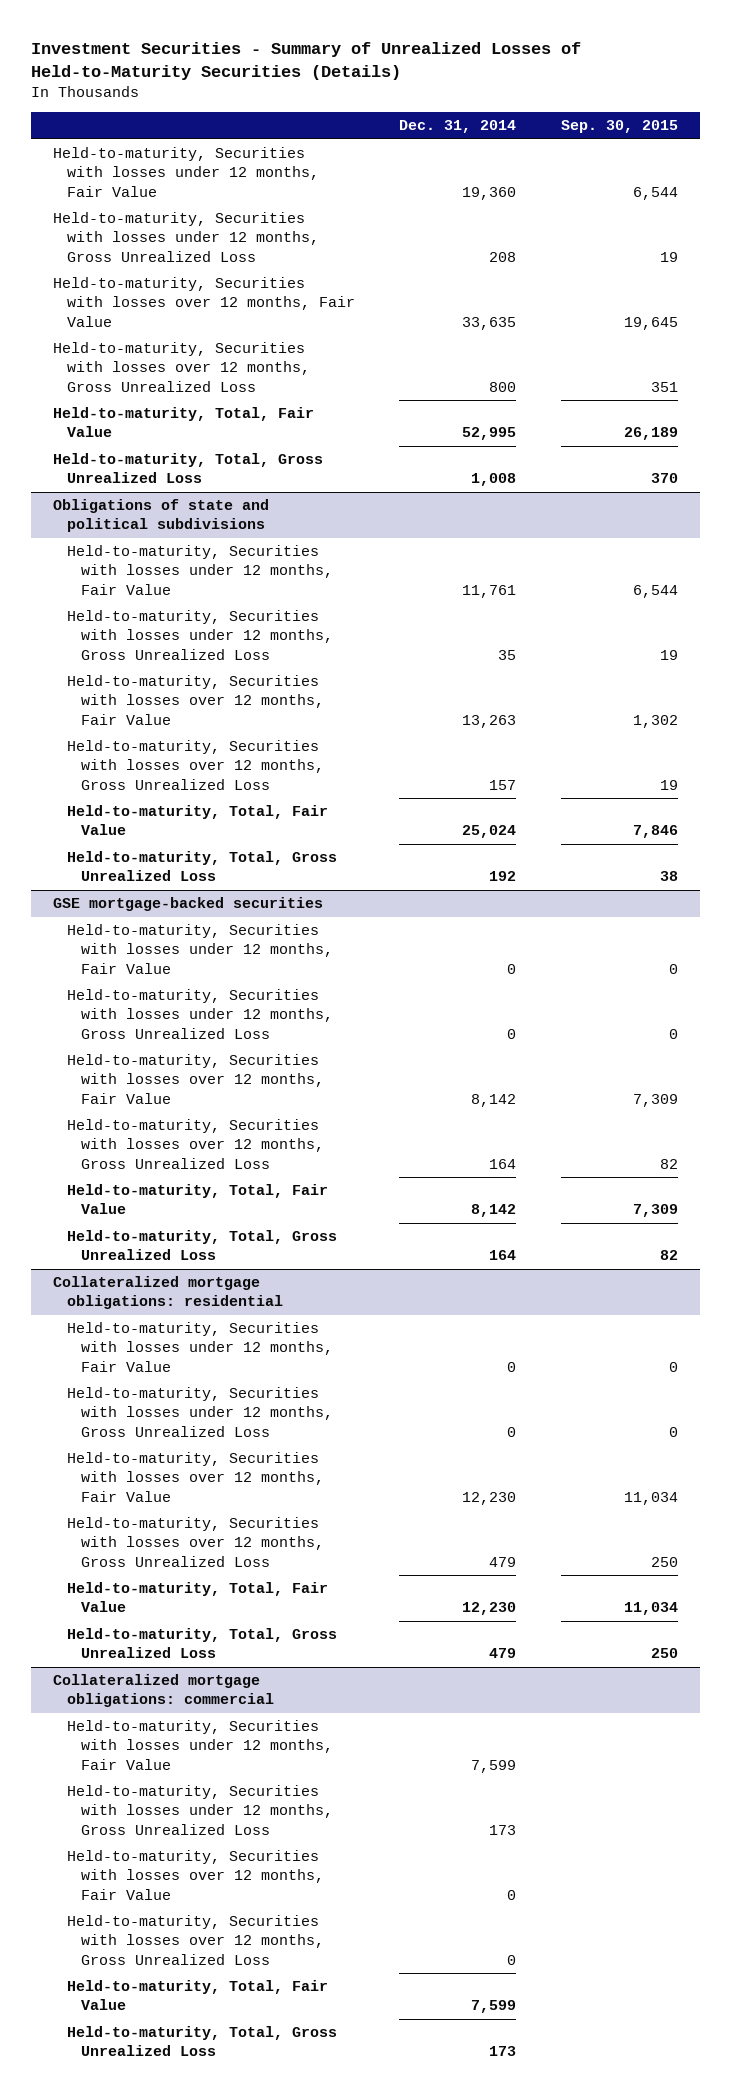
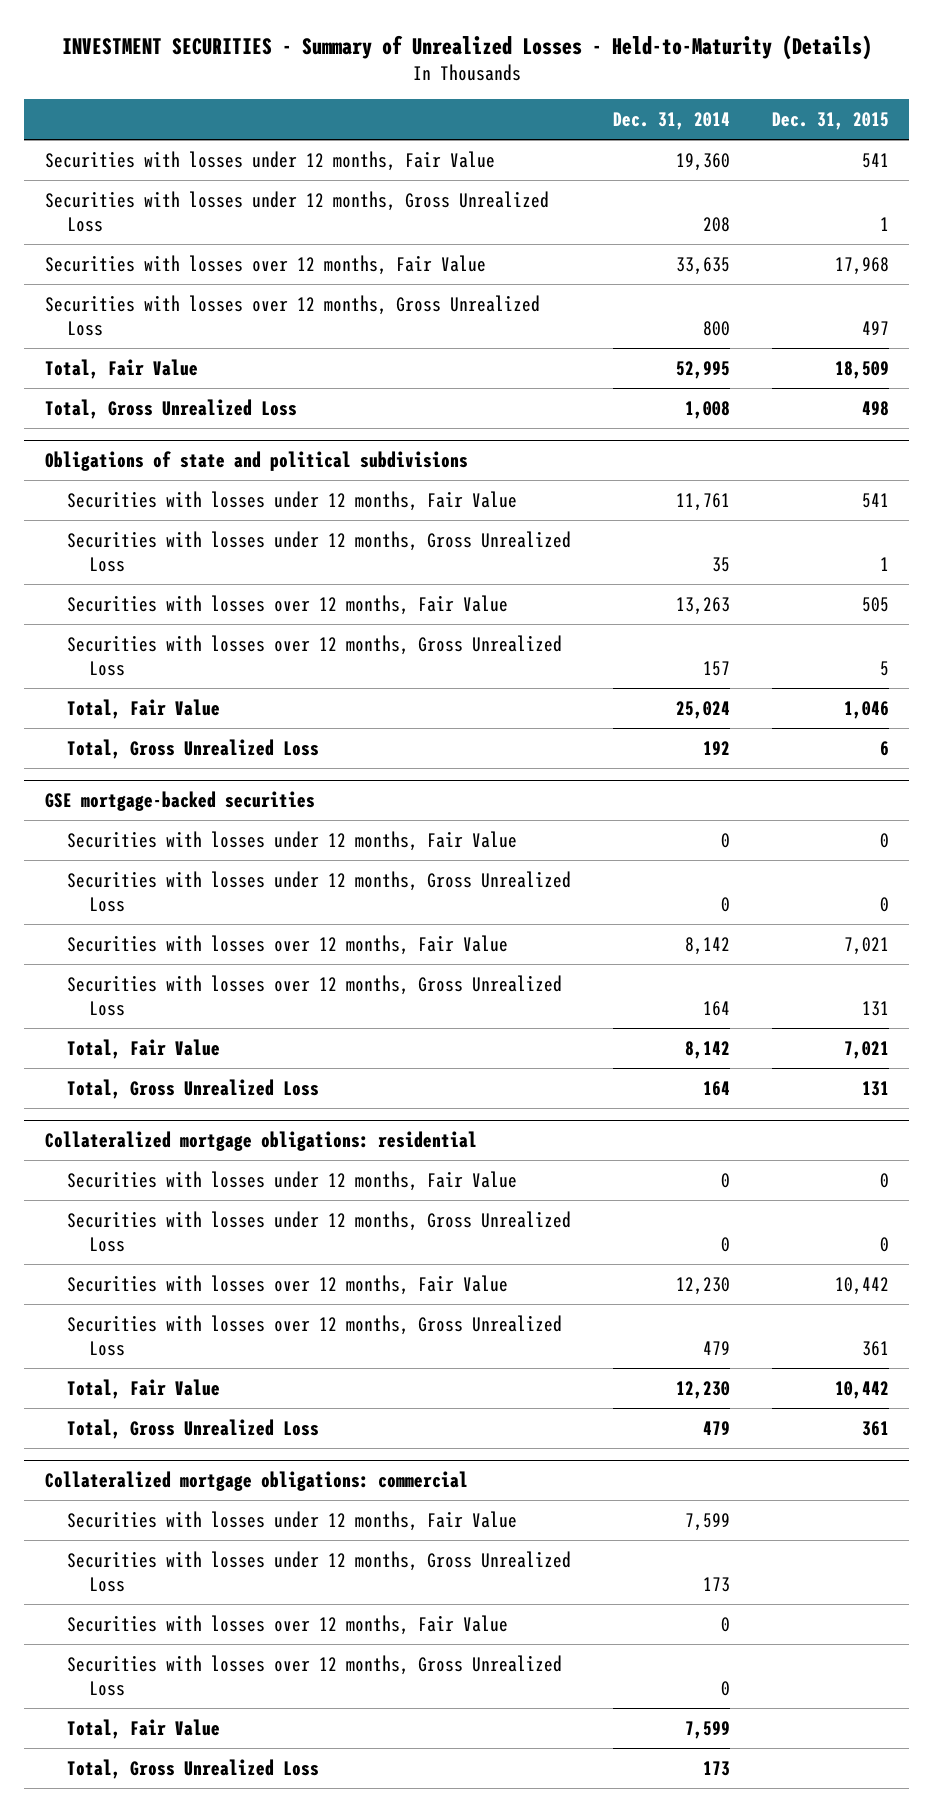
- Investment Securities - Summary of Unrealized Losses of Held-to-Maturity Securities (Details)
+ INVESTMENT SECURITIES - Summary of Unrealized Losses - Held-to-Maturity (Details)
- | Dec. 31, 2014 | Sep. 30, 2015
+ | Dec. 31, 2014 | Dec. 31, 2015
- Held-to-maturity, Securities with losses under 12 months, Fair Value | 19,360 | 6,544
- Held-to-maturity, Securities with losses under 12 months, Gross Unrealized Loss | 208 | 19
- Held-to-maturity, Securities with losses over 12 months, Fair Value | 33,635 | 19,645
- Held-to-maturity, Securities with losses over 12 months, Gross Unrealized Loss | 800 | 351
- Held-to-maturity, Total, Fair Value | 52,995 | 26,189
- Held-to-maturity, Total, Gross Unrealized Loss | 1,008 | 370
+ Securities with losses under 12 months, Fair Value | 19,360 | 541
+ Securities with losses under 12 months, Gross Unrealized Loss | 208 | 1
+ Securities with losses over 12 months, Fair Value | 33,635 | 17,968
+ Securities with losses over 12 months, Gross Unrealized Loss | 800 | 497
+ Total, Fair Value | 52,995 | 18,509
+ Total, Gross Unrealized Loss | 1,008 | 498
@ Obligations of state and political subdivisions
- Held-to-maturity, Securities with losses under 12 months, Fair Value | 11,761 | 6,544
- Held-to-maturity, Securities with losses under 12 months, Gross Unrealized Loss | 35 | 19
- Held-to-maturity, Securities with losses over 12 months, Fair Value | 13,263 | 1,302
- Held-to-maturity, Securities with losses over 12 months, Gross Unrealized Loss | 157 | 19
- Held-to-maturity, Total, Fair Value | 25,024 | 7,846
- Held-to-maturity, Total, Gross Unrealized Loss | 192 | 38
+ Securities with losses under 12 months, Fair Value | 11,761 | 541
+ Securities with losses under 12 months, Gross Unrealized Loss | 35 | 1
+ Securities with losses over 12 months, Fair Value | 13,263 | 505
+ Securities with losses over 12 months, Gross Unrealized Loss | 157 | 5
+ Total, Fair Value | 25,024 | 1,046
+ Total, Gross Unrealized Loss | 192 | 6
@ GSE mortgage-backed securities
- Held-to-maturity, Securities with losses under 12 months, Fair Value | 0 | 0
- Held-to-maturity, Securities with losses under 12 months, Gross Unrealized Loss | 0 | 0
- Held-to-maturity, Securities with losses over 12 months, Fair Value | 8,142 | 7,309
- Held-to-maturity, Securities with losses over 12 months, Gross Unrealized Loss | 164 | 82
- Held-to-maturity, Total, Fair Value | 8,142 | 7,309
- Held-to-maturity, Total, Gross Unrealized Loss | 164 | 82
+ Securities with losses under 12 months, Fair Value | 0 | 0
+ Securities with losses under 12 months, Gross Unrealized Loss | 0 | 0
+ Securities with losses over 12 months, Fair Value | 8,142 | 7,021
+ Securities with losses over 12 months, Gross Unrealized Loss | 164 | 131
+ Total, Fair Value | 8,142 | 7,021
+ Total, Gross Unrealized Loss | 164 | 131
@ Collateralized mortgage obligations: residential
- Held-to-maturity, Securities with losses under 12 months, Fair Value | 0 | 0
- Held-to-maturity, Securities with losses under 12 months, Gross Unrealized Loss | 0 | 0
- Held-to-maturity, Securities with losses over 12 months, Fair Value | 12,230 | 11,034
- Held-to-maturity, Securities with losses over 12 months, Gross Unrealized Loss | 479 | 250
- Held-to-maturity, Total, Fair Value | 12,230 | 11,034
- Held-to-maturity, Total, Gross Unrealized Loss | 479 | 250
+ Securities with losses under 12 months, Fair Value | 0 | 0
+ Securities with losses under 12 months, Gross Unrealized Loss | 0 | 0
+ Securities with losses over 12 months, Fair Value | 12,230 | 10,442
+ Securities with losses over 12 months, Gross Unrealized Loss | 479 | 361
+ Total, Fair Value | 12,230 | 10,442
+ Total, Gross Unrealized Loss | 479 | 361
@ Collateralized mortgage obligations: commercial
- Held-to-maturity, Securities with losses under 12 months, Fair Value | 7,599 |
- Held-to-maturity, Securities with losses under 12 months, Gross Unrealized Loss | 173 |
- Held-to-maturity, Securities with losses over 12 months, Fair Value | 0 |
- Held-to-maturity, Securities with losses over 12 months, Gross Unrealized Loss | 0 |
- Held-to-maturity, Total, Fair Value | 7,599 |
- Held-to-maturity, Total, Gross Unrealized Loss | 173 |
+ Securities with losses under 12 months, Fair Value | 7,599 |
+ Securities with losses under 12 months, Gross Unrealized Loss | 173 |
+ Securities with losses over 12 months, Fair Value | 0 |
+ Securities with losses over 12 months, Gross Unrealized Loss | 0 |
+ Total, Fair Value | 7,599 |
+ Total, Gross Unrealized Loss | 173 |

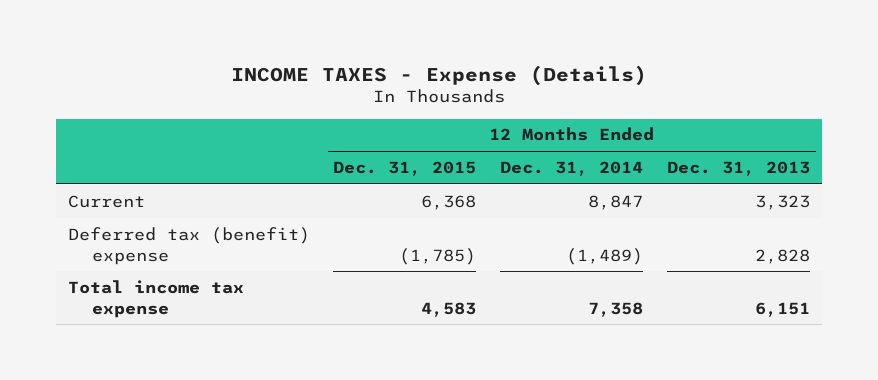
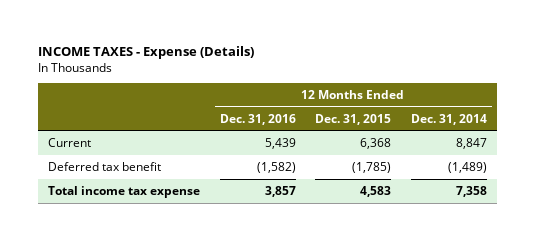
- | 12 Months Ended Dec. 31, 2015 | 12 Months Ended Dec. 31, 2014 | 12 Months Ended Dec. 31, 2013
+ | 12 Months Ended Dec. 31, 2016 | 12 Months Ended Dec. 31, 2015 | 12 Months Ended Dec. 31, 2014
- Deferred tax (benefit) expense | (1,785) | (1,489) | 2,828
+ Deferred tax benefit | (1,582) | (1,785) | (1,489)

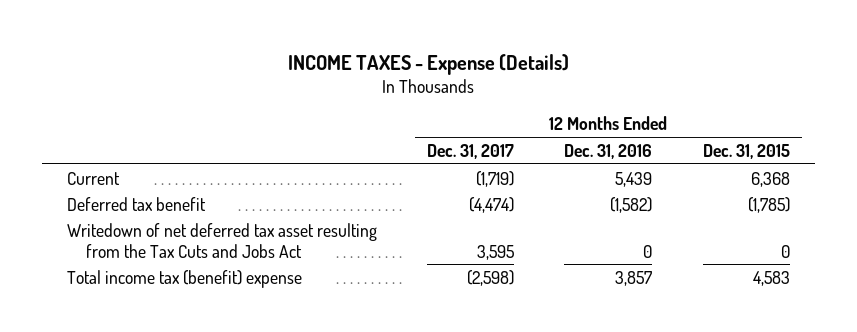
- | 12 Months Ended Dec. 31, 2016 | 12 Months Ended Dec. 31, 2015 | 12 Months Ended Dec. 31, 2014
+ | 12 Months Ended Dec. 31, 2017 | 12 Months Ended Dec. 31, 2016 | 12 Months Ended Dec. 31, 2015
- Total income tax expense | 3,857 | 4,583 | 7,358
+ Writedown of net deferred tax asset resulting from the Tax Cuts and Jobs Act | 3,595 | 0 | 0
+ Total income tax (benefit) expense | (2,598) | 3,857 | 4,583

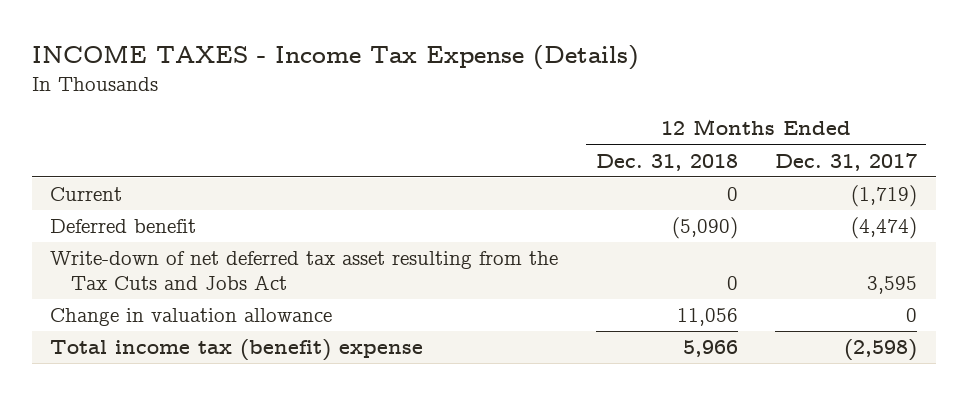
- INCOME TAXES - Expense (Details)
+ INCOME TAXES - Income Tax Expense (Details)
- | 12 Months Ended Dec. 31, 2017 | 12 Months Ended Dec. 31, 2016 | 12 Months Ended Dec. 31, 2015
+ | 12 Months Ended Dec. 31, 2018 | 12 Months Ended Dec. 31, 2017
- Deferred tax benefit | (4,474) | (1,582) | (1,785)
- Writedown of net deferred tax asset resulting from the Tax Cuts and Jobs Act | 3,595 | 0 | 0
+ Deferred benefit | (5,090) | (4,474)
+ Write-down of net deferred tax asset resulting from the Tax Cuts and Jobs Act | 0 | 3,595
+ Change in valuation allowance | 11,056 | 0

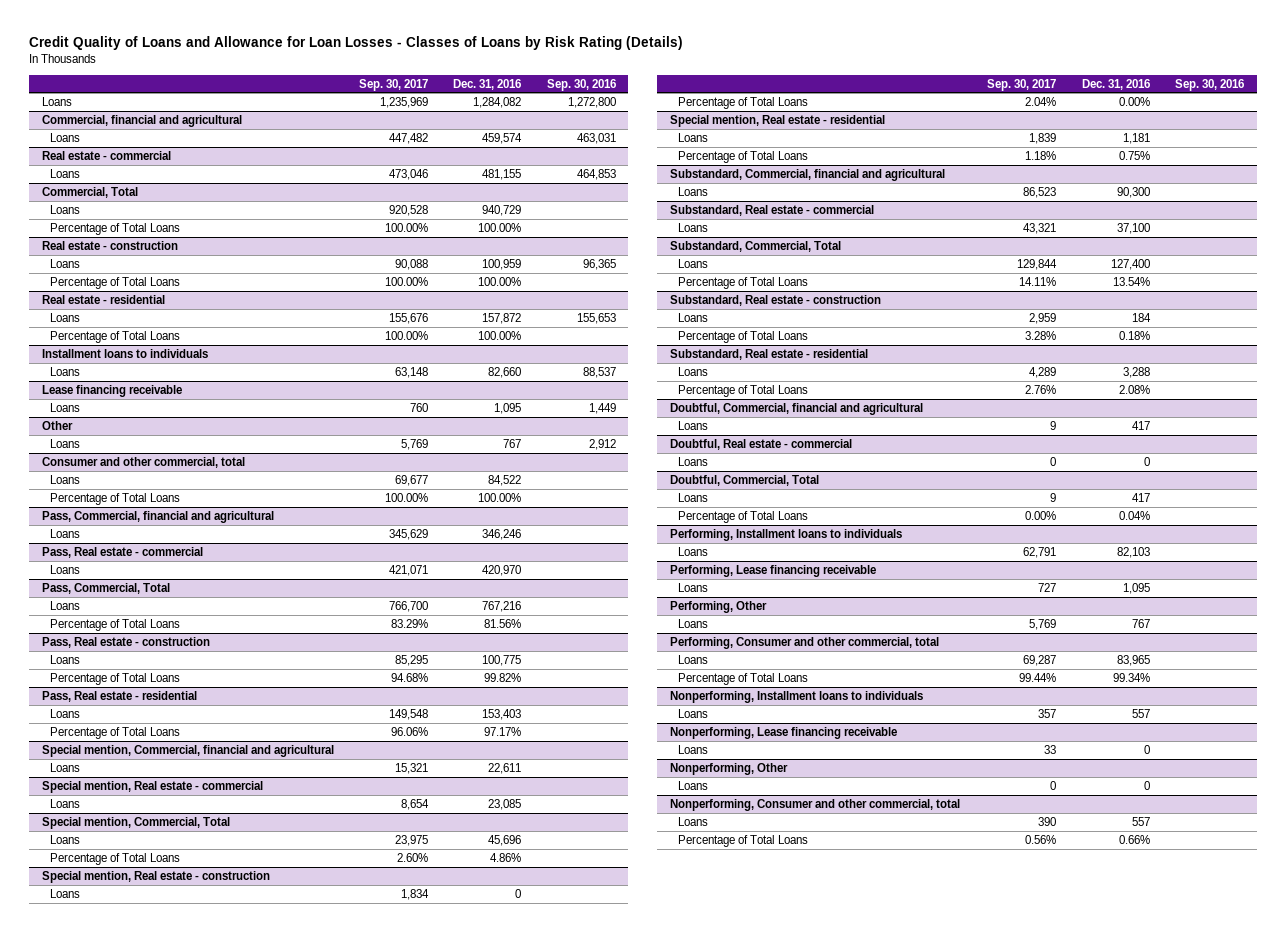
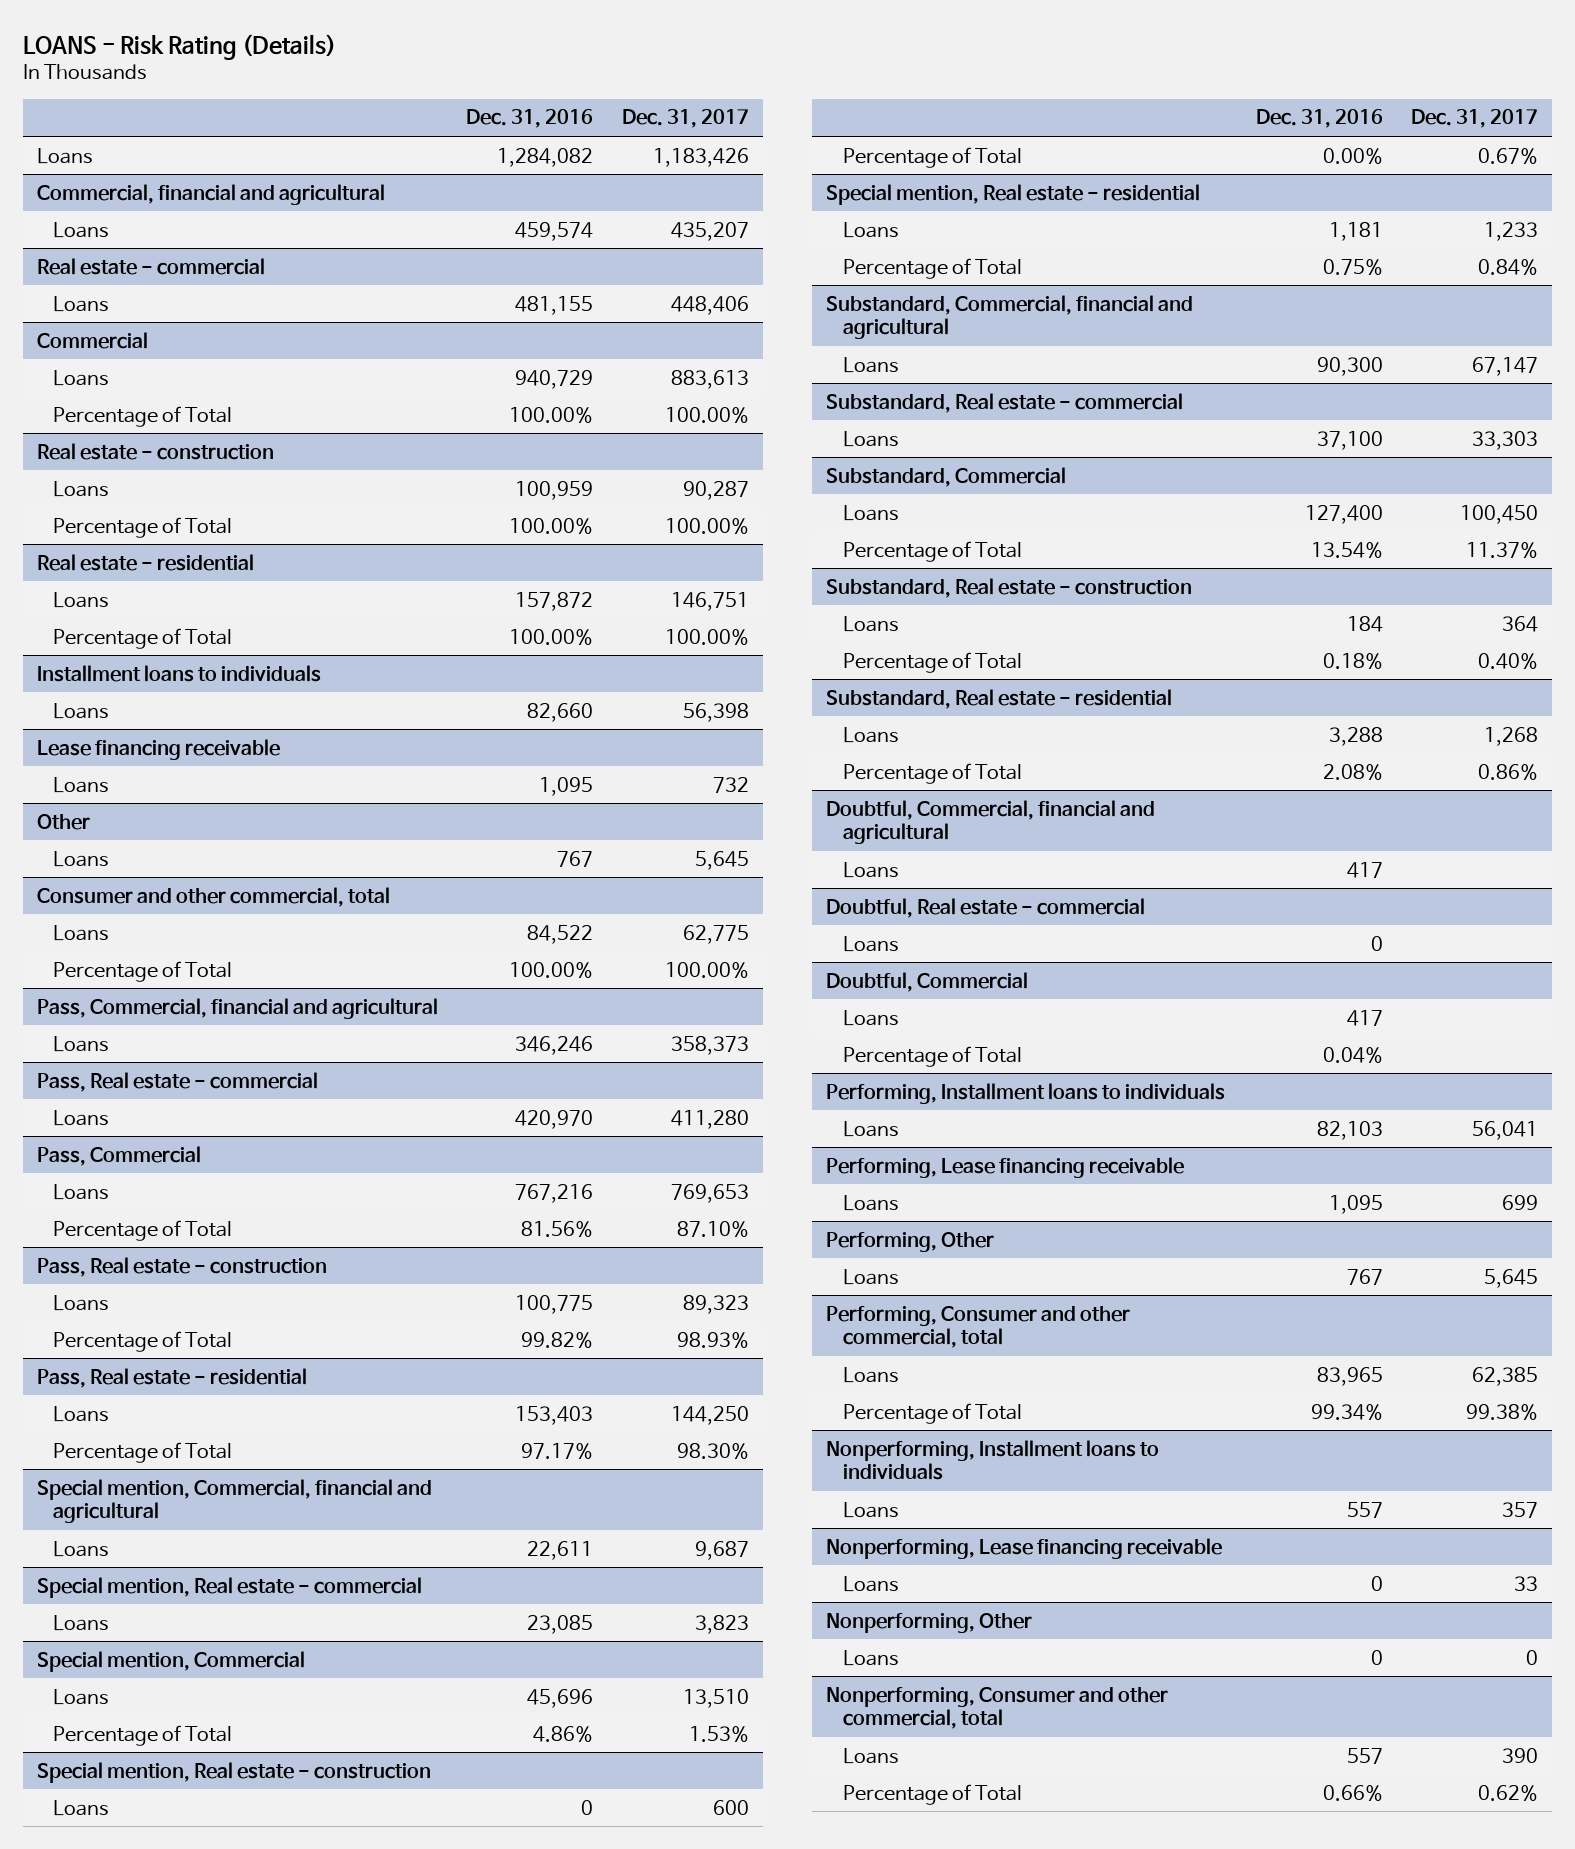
- Credit Quality of Loans and Allowance for Loan Losses - Classes of Loans by Risk Rating (Details)
+ LOANS - Risk Rating (Details)
- | Sep. 30, 2017 | Dec. 31, 2016 | Sep. 30, 2016
+ | Dec. 31, 2016 | Dec. 31, 2017
- Commercial, Total
+ Commercial
- Percentage of Total Loans | 100.00% | 100.00% |
+ Percentage of Total | 100.00% | 100.00%
@ Real estate - construction
- Percentage of Total Loans | 100.00% | 100.00% |
+ Percentage of Total | 100.00% | 100.00%
@ Real estate - residential
- Percentage of Total Loans | 100.00% | 100.00% |
+ Percentage of Total | 100.00% | 100.00%
@ Consumer and other commercial, total
- Percentage of Total Loans | 100.00% | 100.00% |
+ Percentage of Total | 100.00% | 100.00%
- Pass, Commercial, Total
+ Pass, Commercial
- Percentage of Total Loans | 83.29% | 81.56% |
+ Percentage of Total | 81.56% | 87.10%
@ Pass, Real estate - construction
- Percentage of Total Loans | 94.68% | 99.82% |
+ Percentage of Total | 99.82% | 98.93%
@ Pass, Real estate - residential
- Percentage of Total Loans | 96.06% | 97.17% |
+ Percentage of Total | 97.17% | 98.30%
- Special mention, Commercial, Total
+ Special mention, Commercial
- Percentage of Total Loans | 2.60% | 4.86% |
+ Percentage of Total | 4.86% | 1.53%
@ Special mention, Real estate - construction
- Percentage of Total Loans | 2.04% | 0.00% |
+ Percentage of Total | 0.00% | 0.67%
@ Special mention, Real estate - residential
- Percentage of Total Loans | 1.18% | 0.75% |
+ Percentage of Total | 0.75% | 0.84%
- Substandard, Commercial, Total
+ Substandard, Commercial
- Percentage of Total Loans | 14.11% | 13.54% |
+ Percentage of Total | 13.54% | 11.37%
@ Substandard, Real estate - construction
- Percentage of Total Loans | 3.28% | 0.18% |
+ Percentage of Total | 0.18% | 0.40%
@ Substandard, Real estate - residential
- Percentage of Total Loans | 2.76% | 2.08% |
+ Percentage of Total | 2.08% | 0.86%
- Doubtful, Commercial, Total
+ Doubtful, Commercial
- Percentage of Total Loans | 0.00% | 0.04% |
+ Percentage of Total | 0.04% |
@ Performing, Consumer and other commercial, total
- Percentage of Total Loans | 99.44% | 99.34% |
+ Percentage of Total | 99.34% | 99.38%
@ Nonperforming, Consumer and other commercial, total
- Percentage of Total Loans | 0.56% | 0.66% |
+ Percentage of Total | 0.66% | 0.62%

